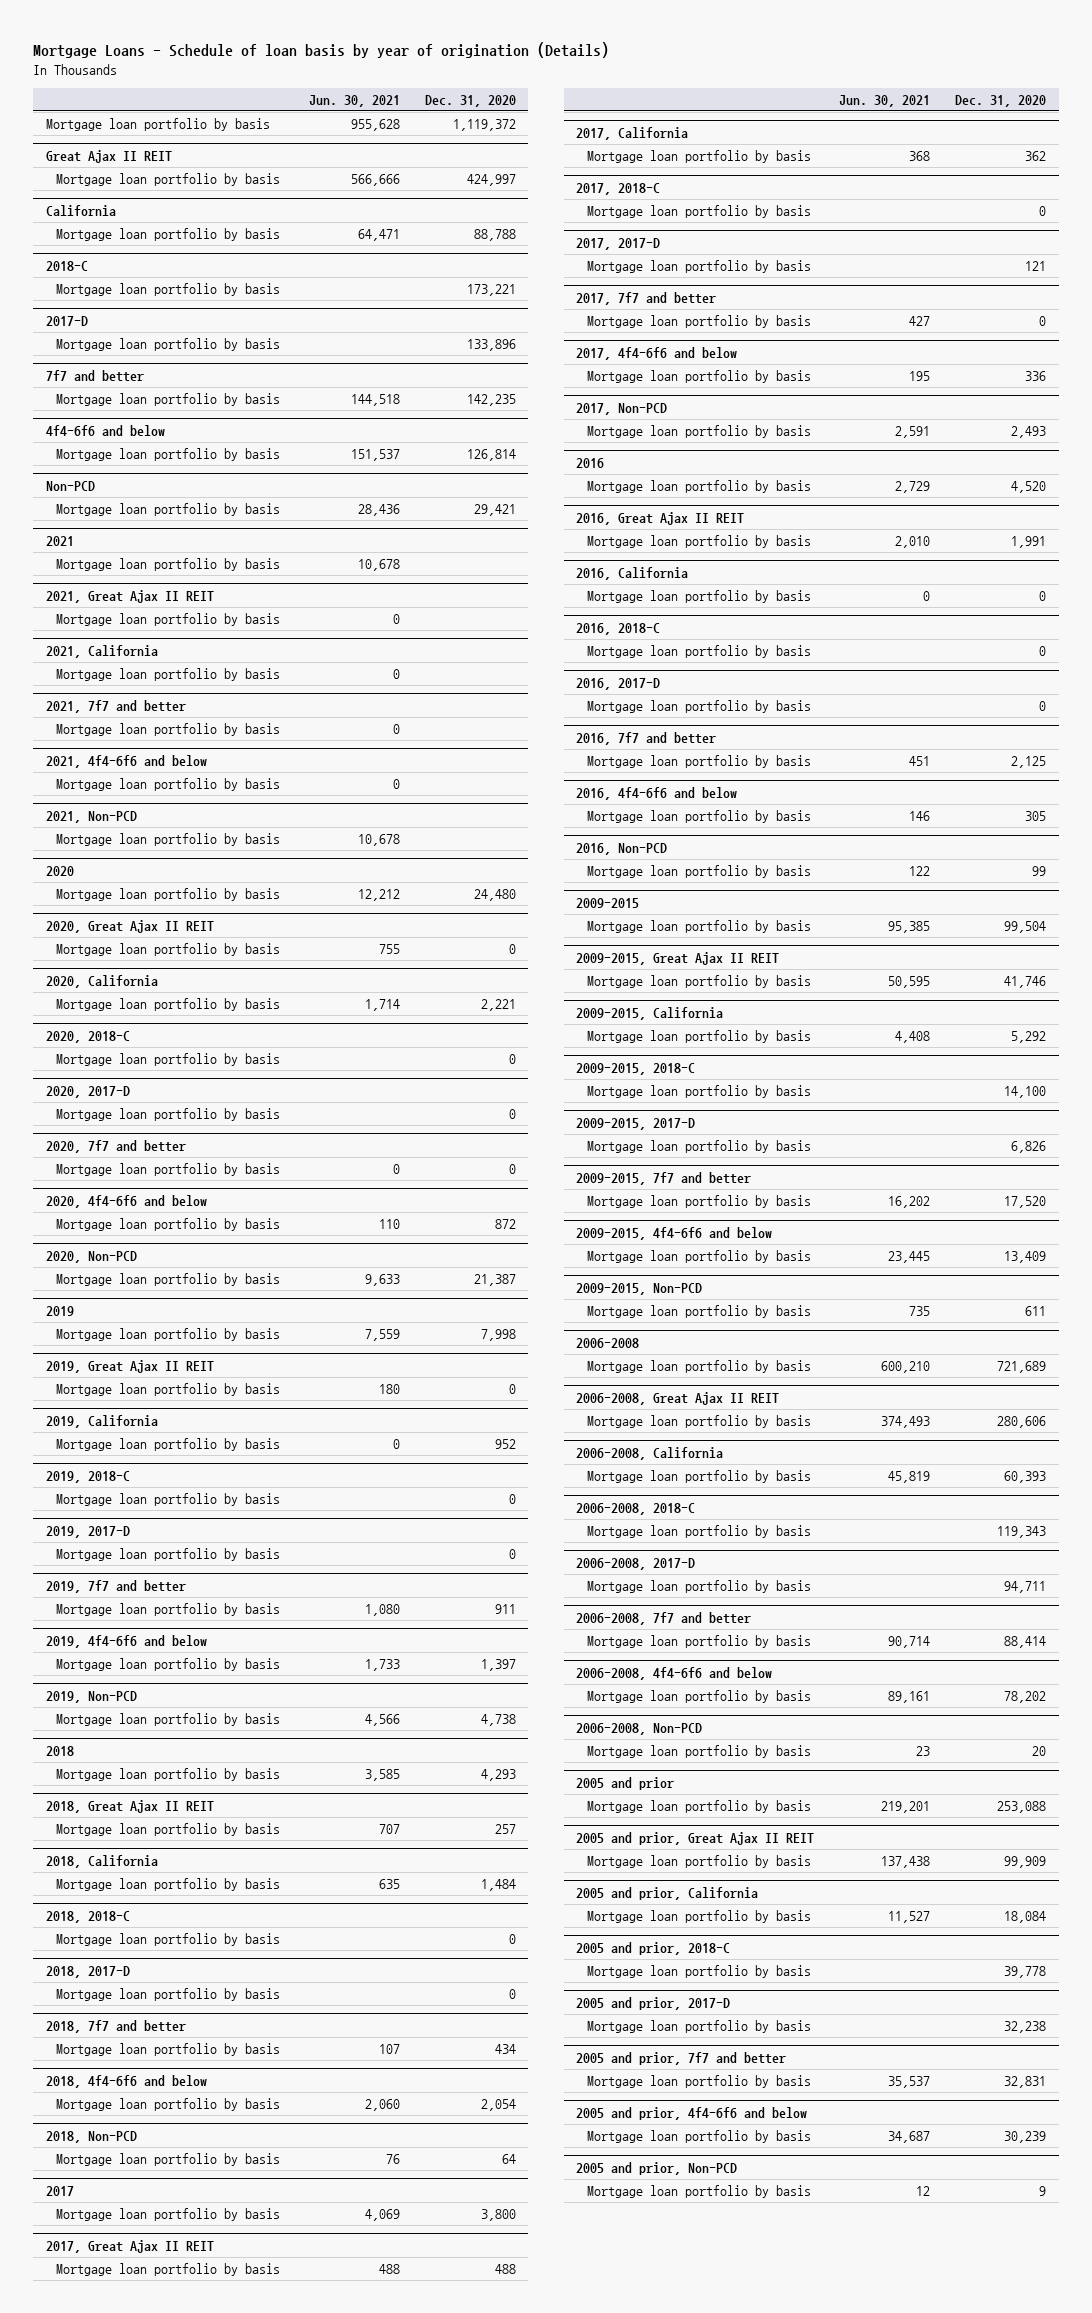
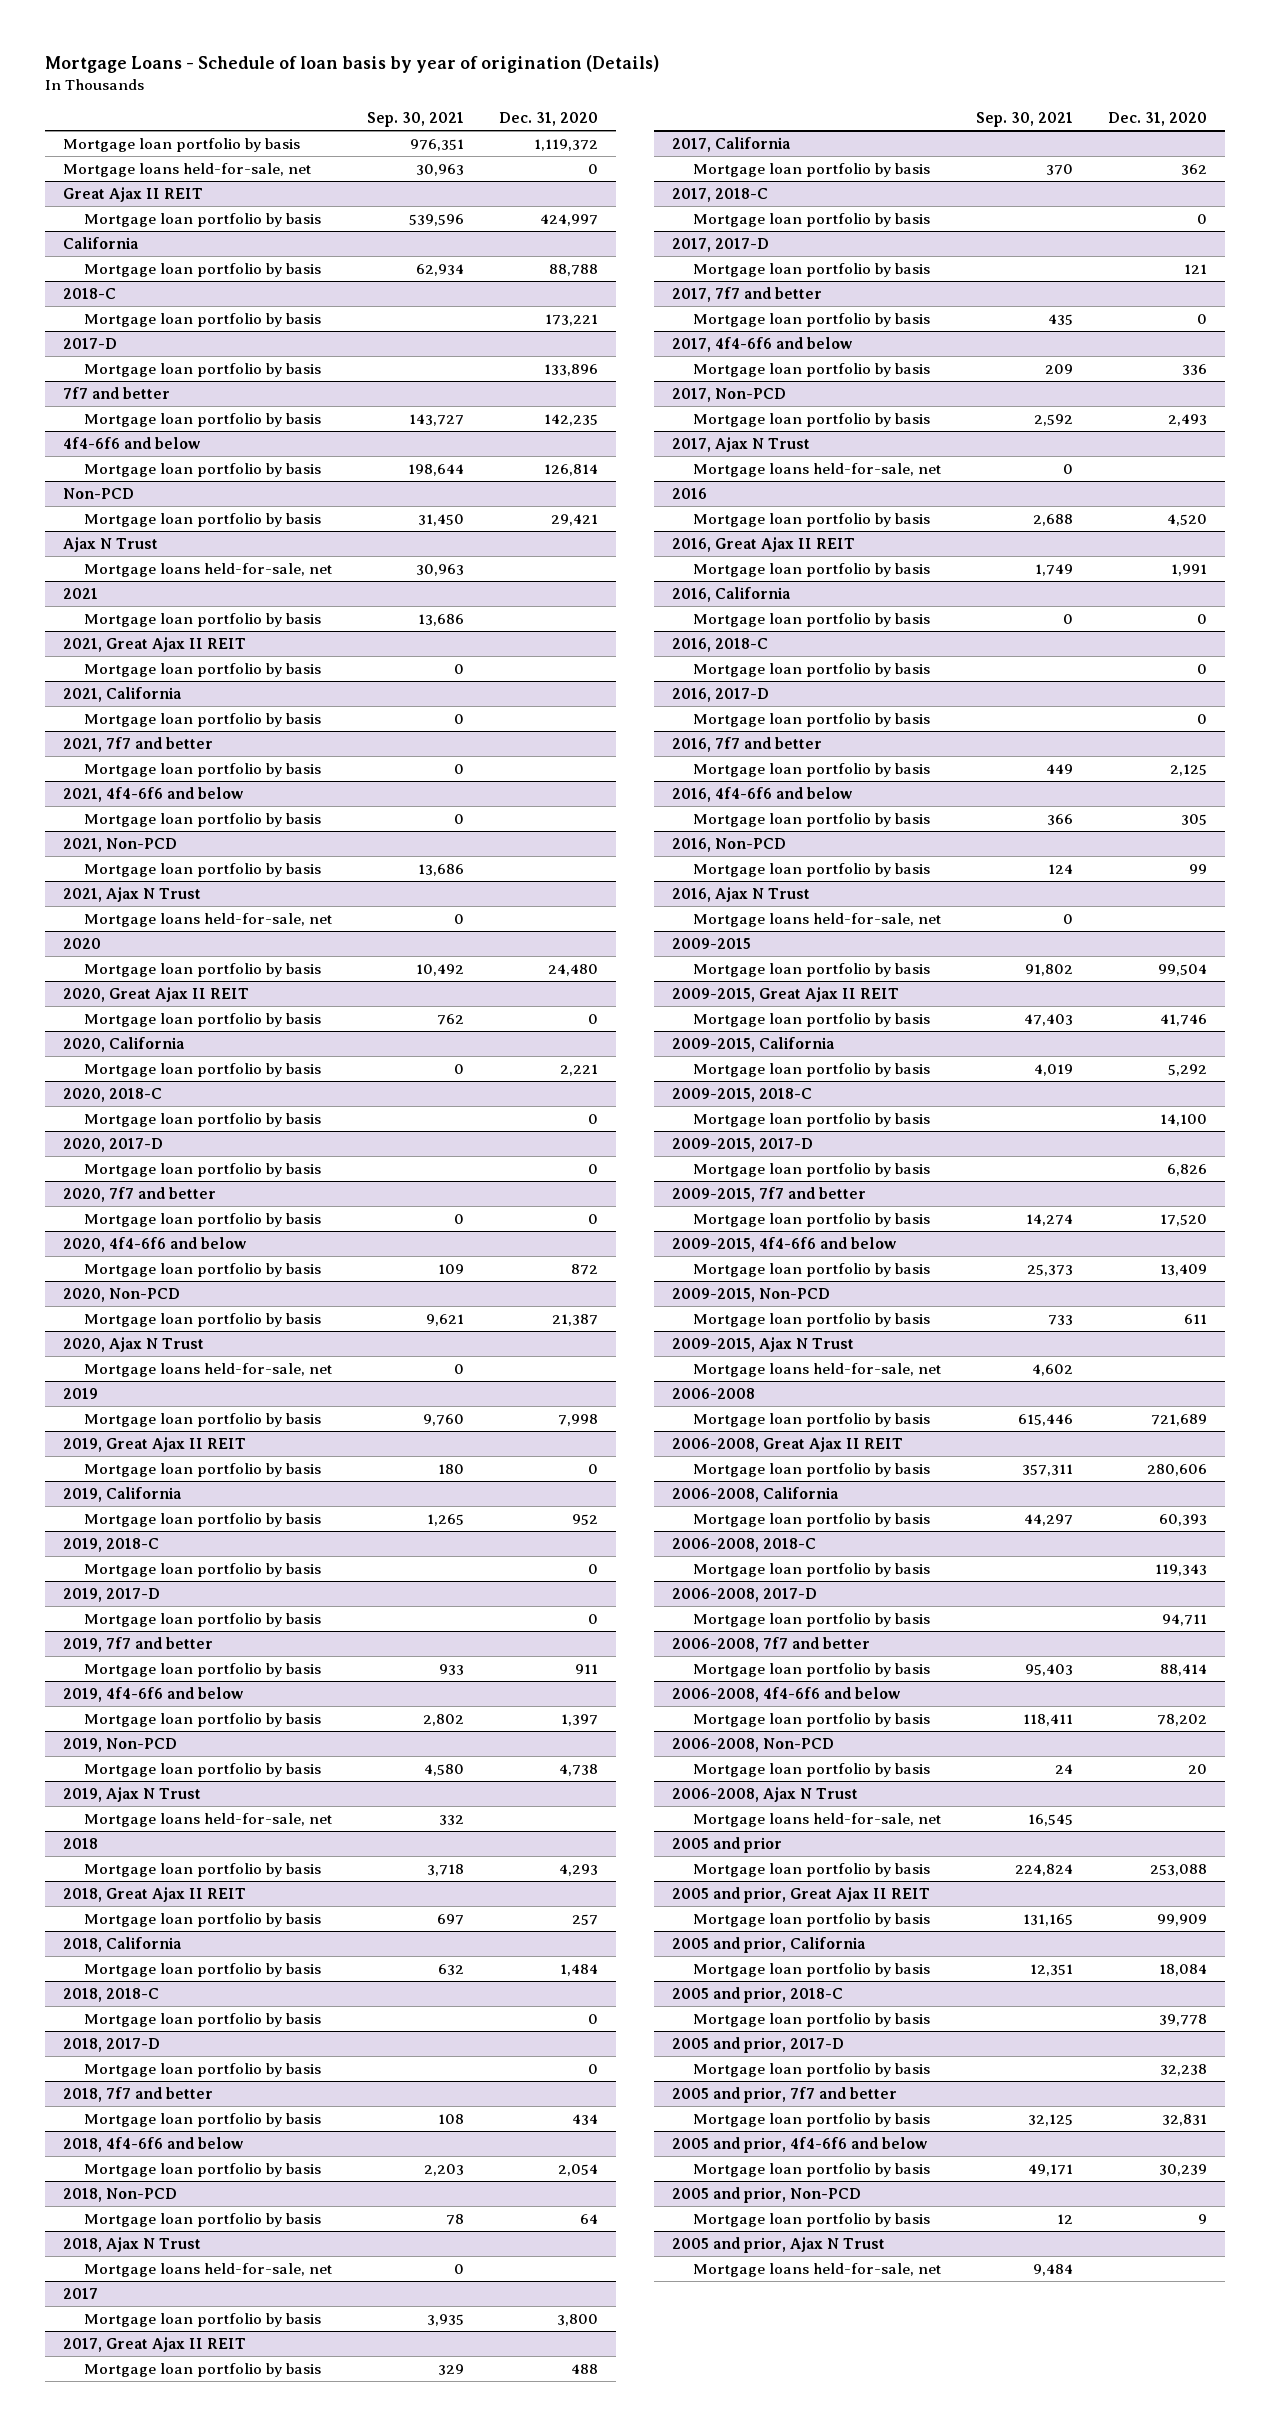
- | Jun. 30, 2021 | Dec. 31, 2020
+ | Sep. 30, 2021 | Dec. 31, 2020
+ Mortgage loans held-for-sale, net | 30,963 | 0
+ Ajax N Trust
+ Mortgage loans held-for-sale, net | 30,963 |
+ 2021, Ajax N Trust
+ Mortgage loans held-for-sale, net | 0 |
+ 2020, Ajax N Trust
+ Mortgage loans held-for-sale, net | 0 |
+ 2019, Ajax N Trust
+ Mortgage loans held-for-sale, net | 332 |
+ 2018, Ajax N Trust
+ Mortgage loans held-for-sale, net | 0 |
+ 2017, Ajax N Trust
+ Mortgage loans held-for-sale, net | 0 |
+ 2016, Ajax N Trust
+ Mortgage loans held-for-sale, net | 0 |
+ 2009-2015, Ajax N Trust
+ Mortgage loans held-for-sale, net | 4,602 |
+ 2006-2008, Ajax N Trust
+ Mortgage loans held-for-sale, net | 16,545 |
+ 2005 and prior, Ajax N Trust
+ Mortgage loans held-for-sale, net | 9,484 |

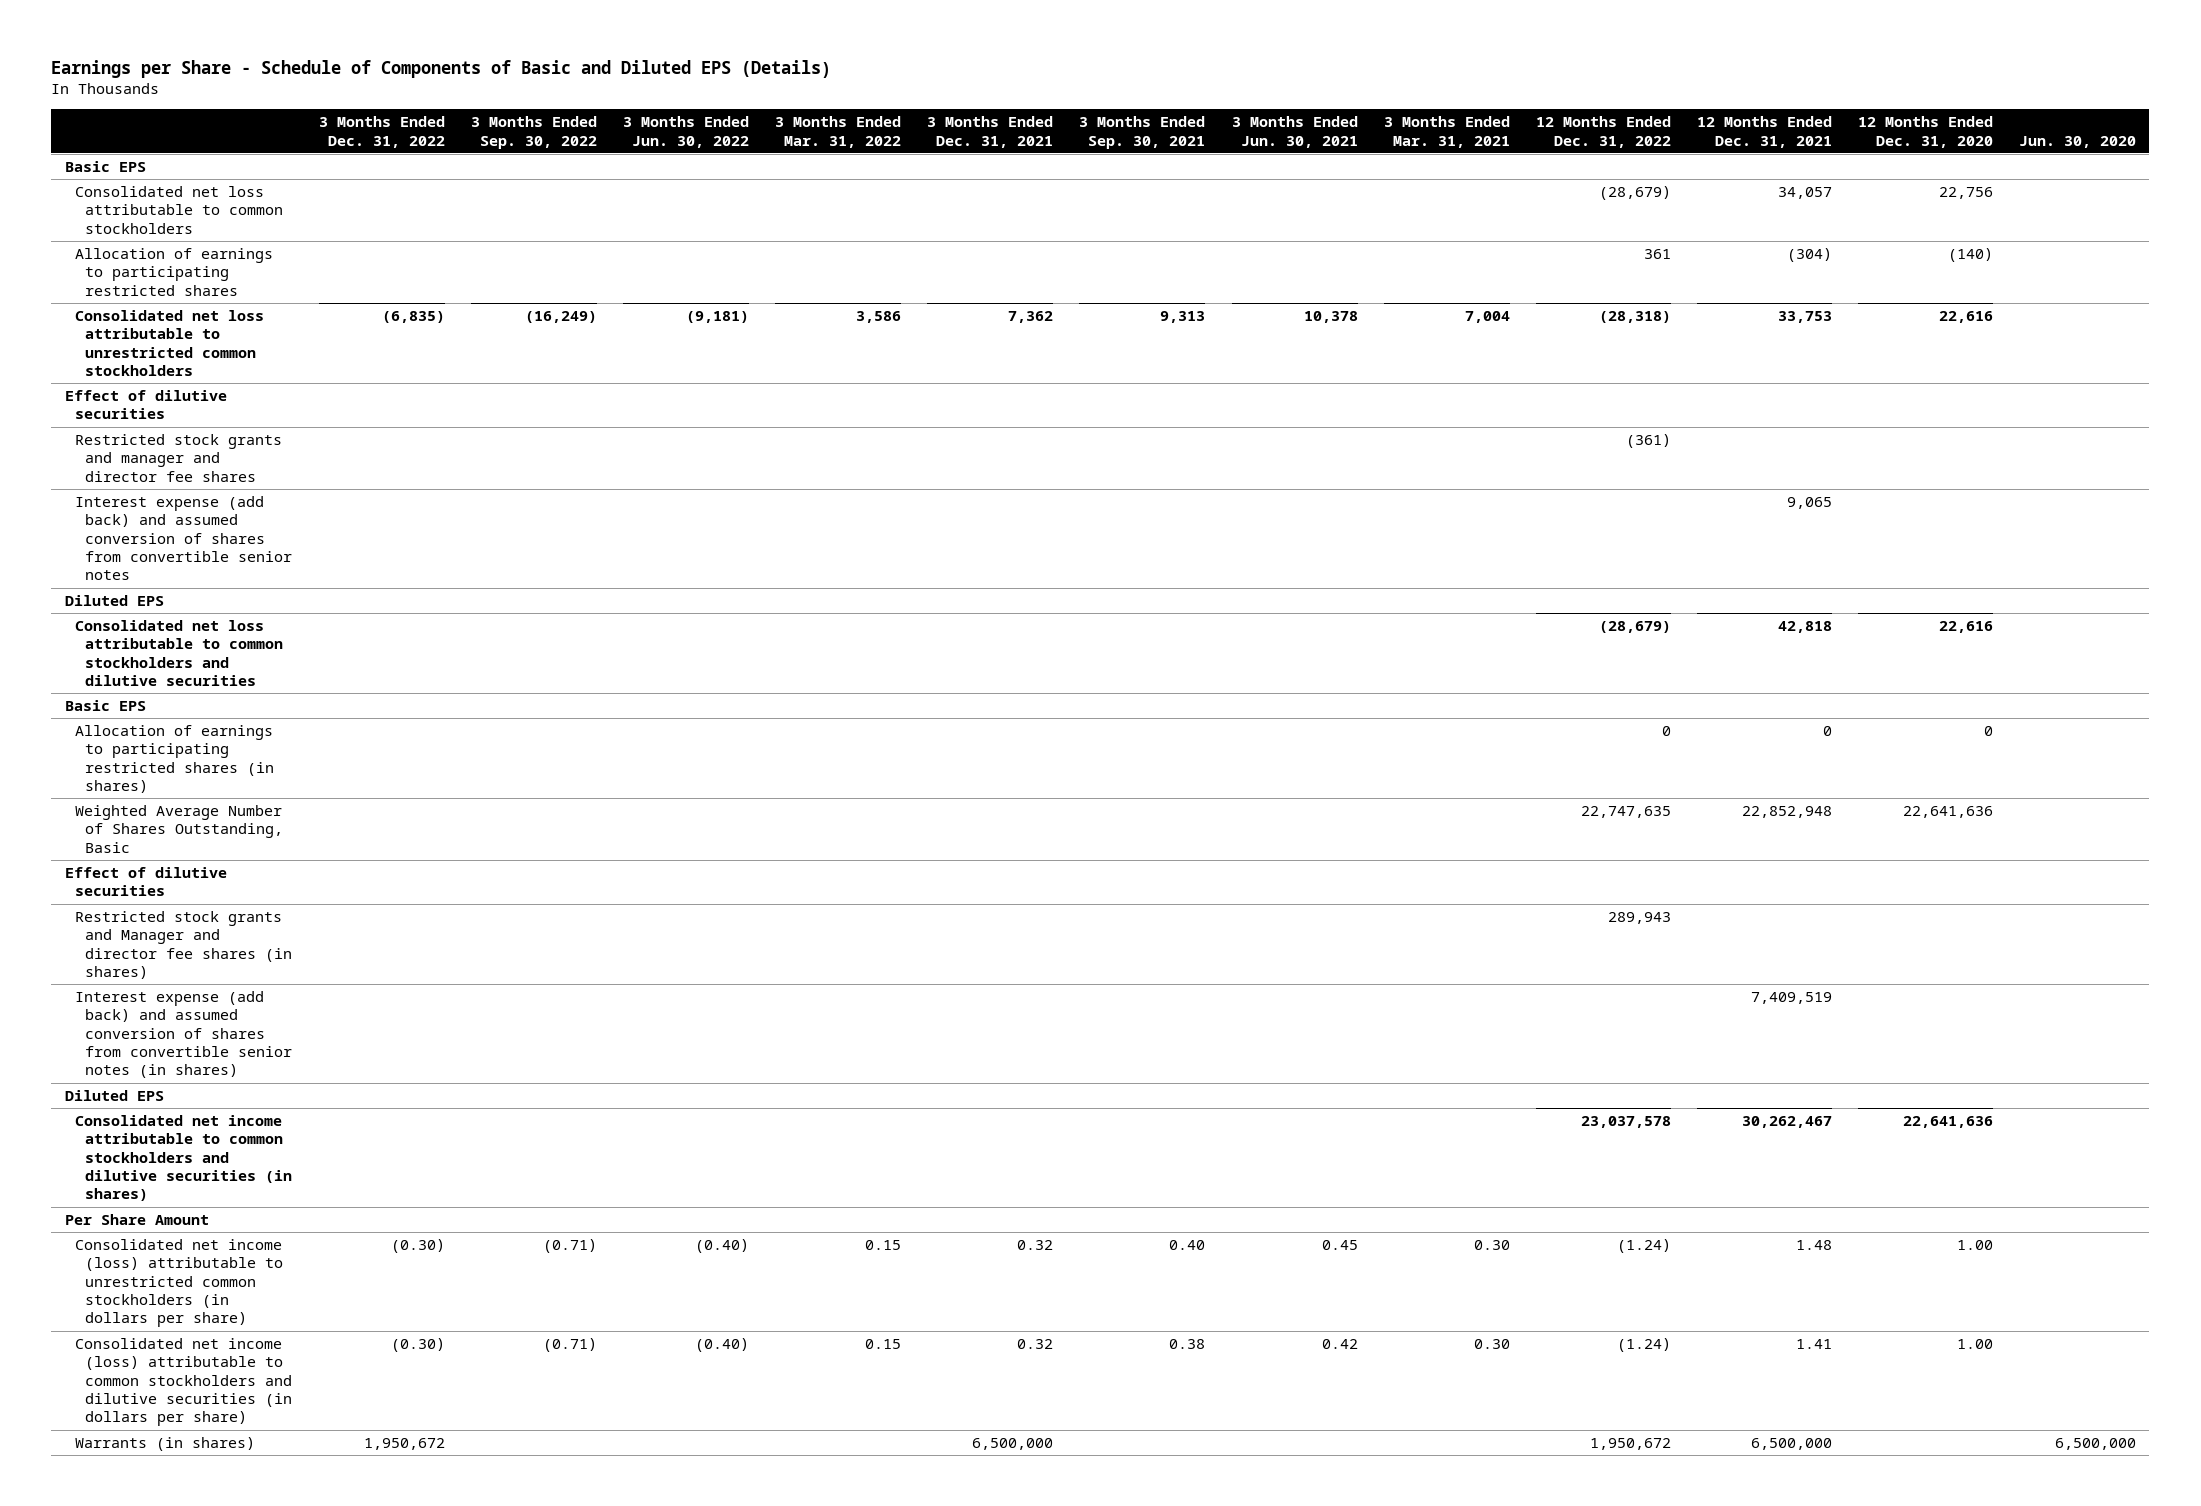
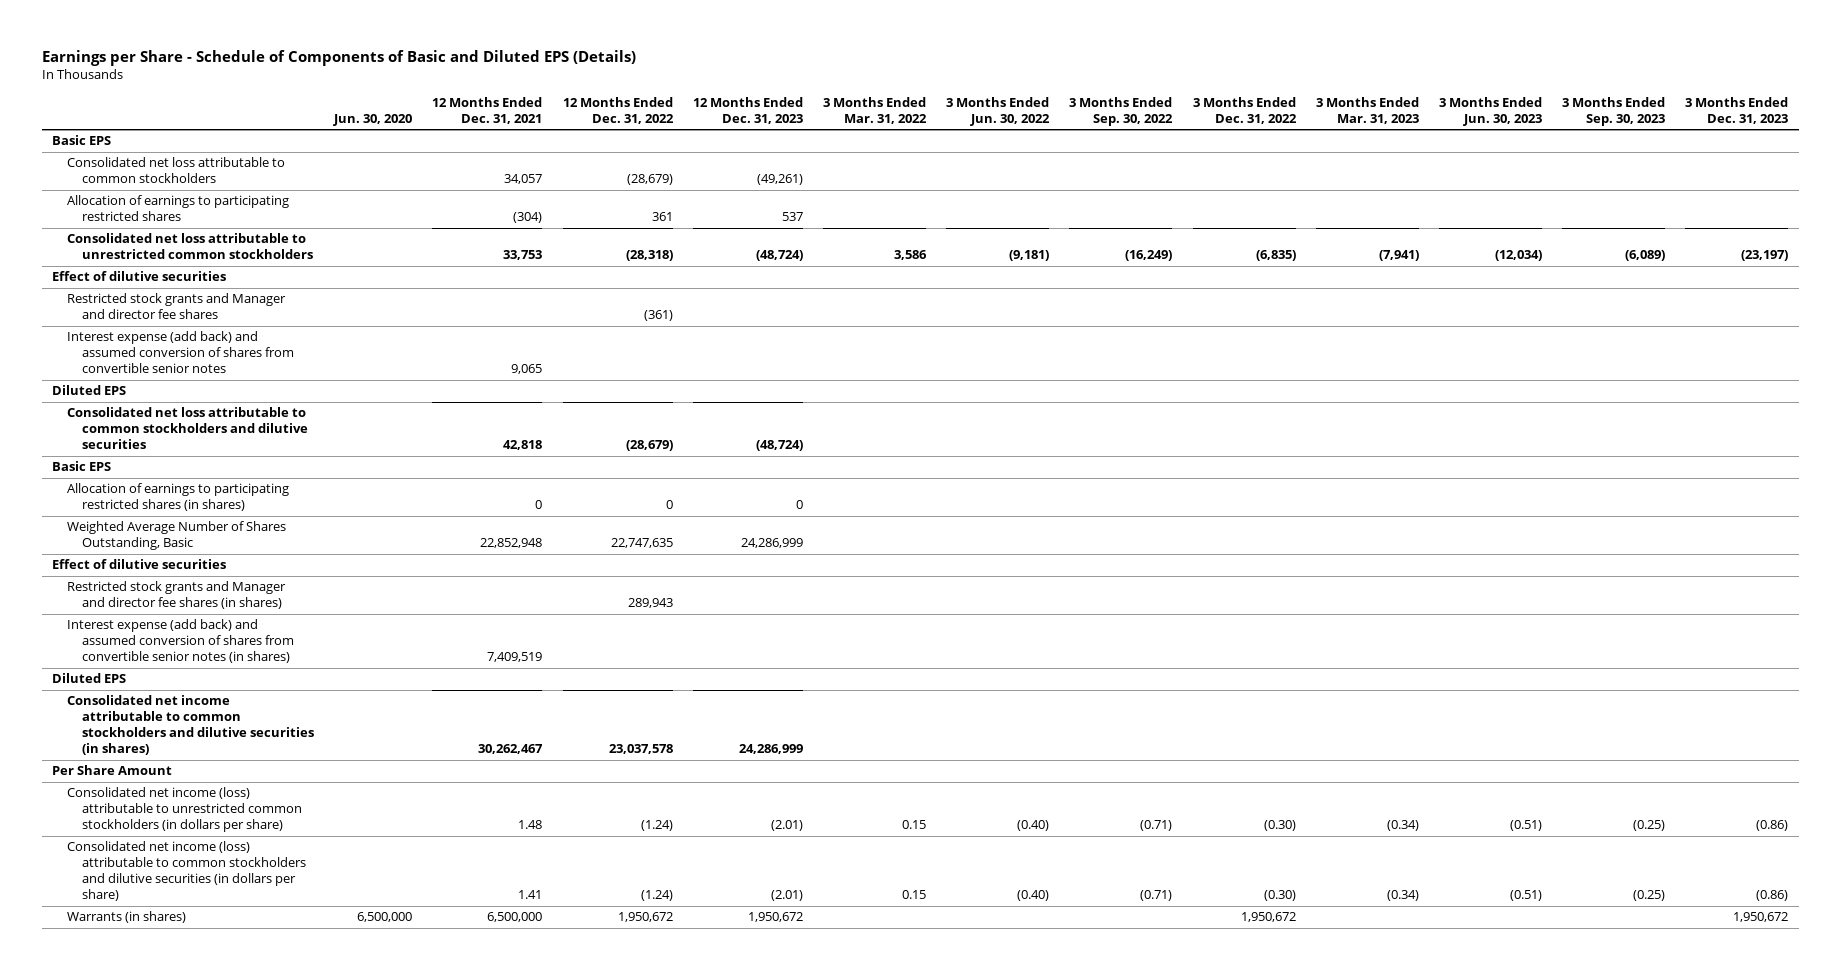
- | 3 Months Ended Dec. 31, 2022 | 3 Months Ended Sep. 30, 2022 | 3 Months Ended Jun. 30, 2022 | 3 Months Ended Mar. 31, 2022 | 3 Months Ended Dec. 31, 2021 | 3 Months Ended Sep. 30, 2021 | 3 Months Ended Jun. 30, 2021 | 3 Months Ended Mar. 31, 2021 | 12 Months Ended Dec. 31, 2022 | 12 Months Ended Dec. 31, 2021 | 12 Months Ended Dec. 31, 2020 | Jun. 30, 2020
+ | Jun. 30, 2020 | 12 Months Ended Dec. 31, 2021 | 12 Months Ended Dec. 31, 2022 | 12 Months Ended Dec. 31, 2023 | 3 Months Ended Mar. 31, 2022 | 3 Months Ended Jun. 30, 2022 | 3 Months Ended Sep. 30, 2022 | 3 Months Ended Dec. 31, 2022 | 3 Months Ended Mar. 31, 2023 | 3 Months Ended Jun. 30, 2023 | 3 Months Ended Sep. 30, 2023 | 3 Months Ended Dec. 31, 2023
- Restricted stock grants and manager and director fee shares | | | | | | | | | (361) | | |
+ Restricted stock grants and Manager and director fee shares | | | (361) | | | | | | | | |

